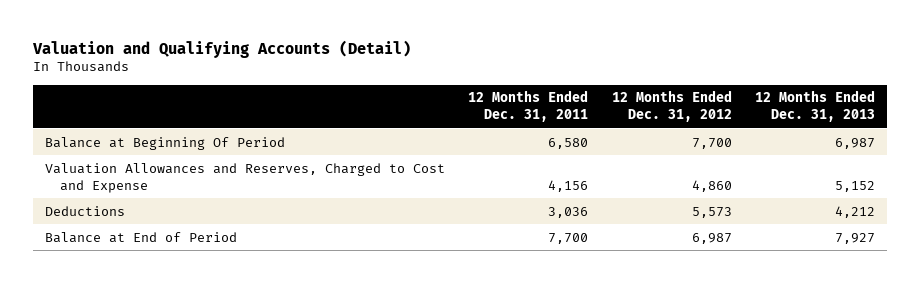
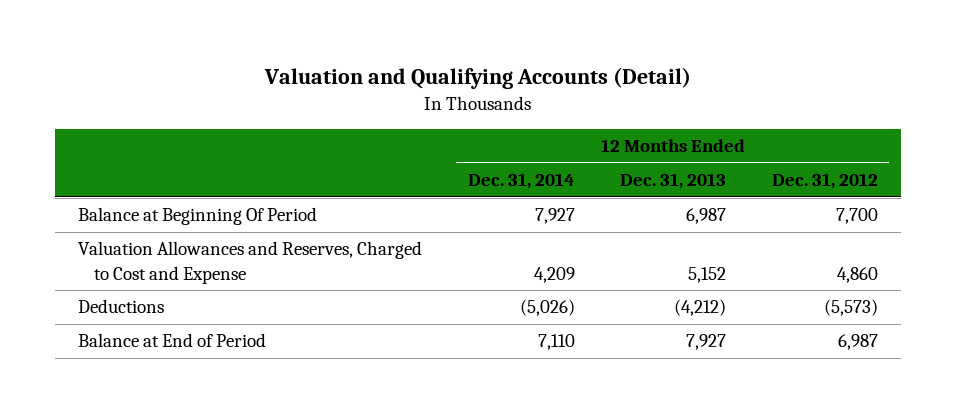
- | 12 Months Ended Dec. 31, 2011 | 12 Months Ended Dec. 31, 2012 | 12 Months Ended Dec. 31, 2013
+ | 12 Months Ended Dec. 31, 2014 | 12 Months Ended Dec. 31, 2013 | 12 Months Ended Dec. 31, 2012
- Deductions | 3,036 | 5,573 | 4,212
+ Deductions | (5,026) | (4,212) | (5,573)

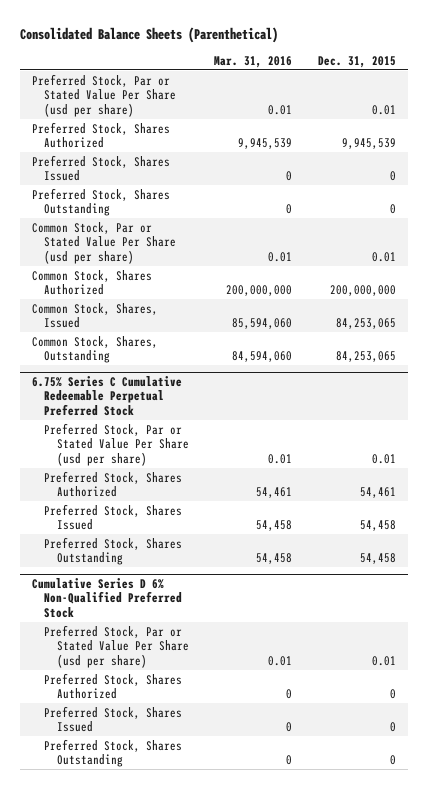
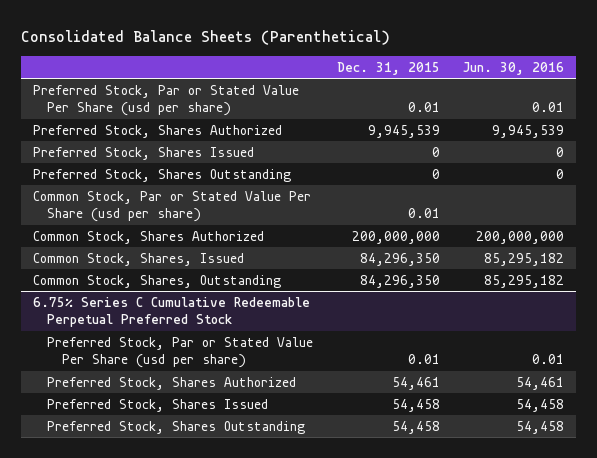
- | Mar. 31, 2016 | Dec. 31, 2015
+ | Dec. 31, 2015 | Jun. 30, 2016
- Common Stock, Shares, Issued | 85,594,060 | 84,253,065
- Common Stock, Shares, Outstanding | 84,594,060 | 84,253,065
+ Common Stock, Shares, Issued | 84,296,350 | 85,295,182
+ Common Stock, Shares, Outstanding | 84,296,350 | 85,295,182
- Cumulative Series D 6% Non-Qualified Preferred Stock
- Preferred Stock, Par or Stated Value Per Share (usd per share) | 0.01 | 0.01
- Preferred Stock, Shares Authorized | 0 | 0
- Preferred Stock, Shares Issued | 0 | 0
- Preferred Stock, Shares Outstanding | 0 | 0

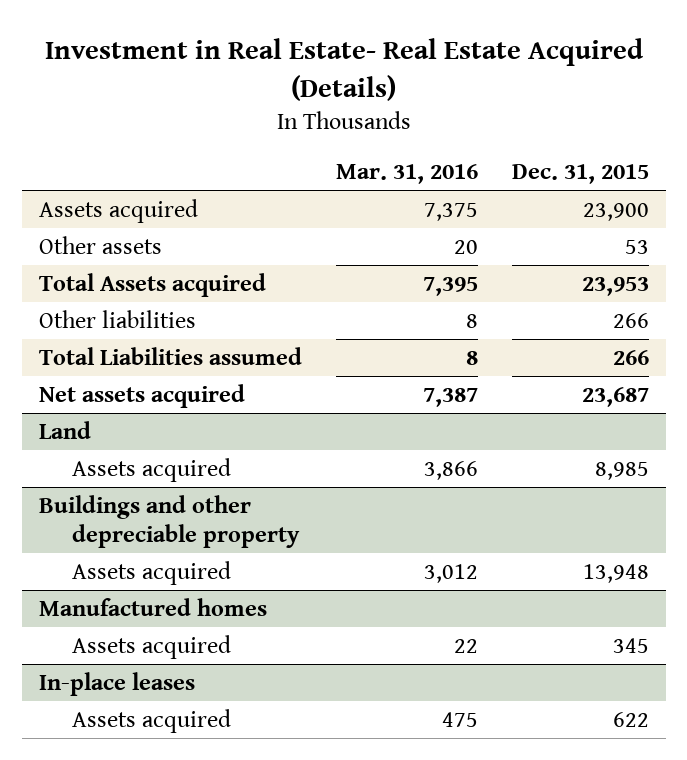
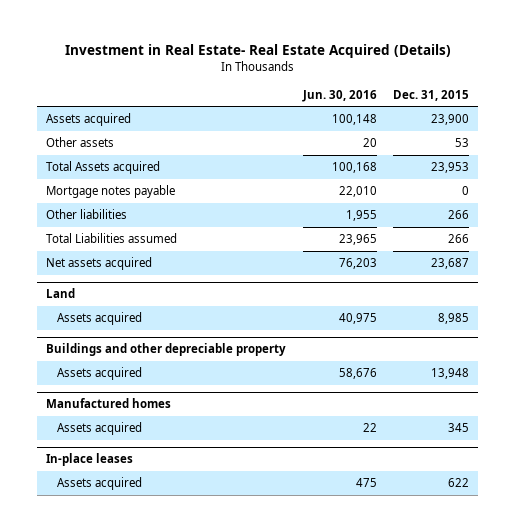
- | Mar. 31, 2016 | Dec. 31, 2015
+ | Jun. 30, 2016 | Dec. 31, 2015
+ Mortgage notes payable | 22,010 | 0

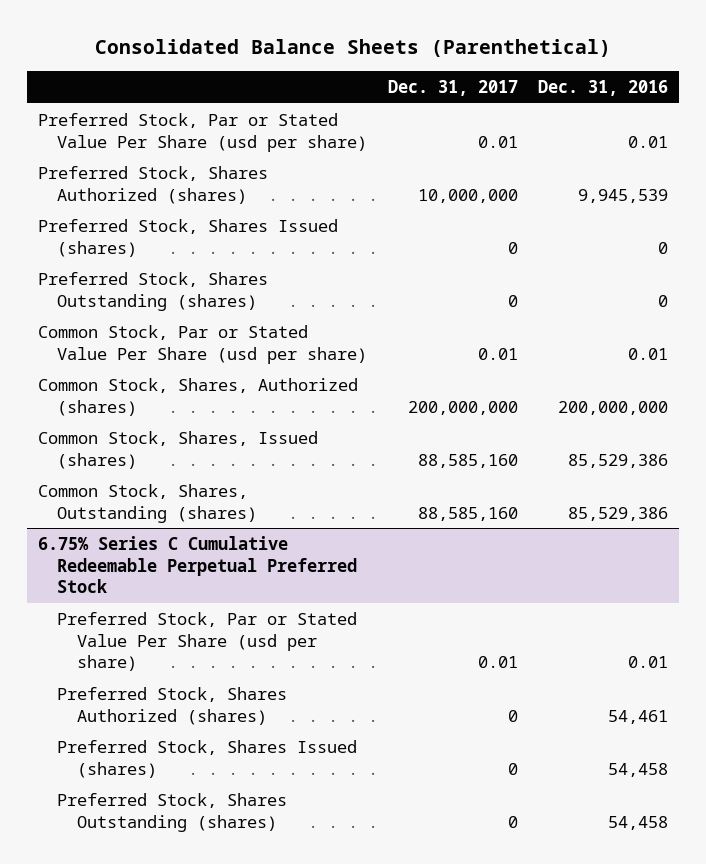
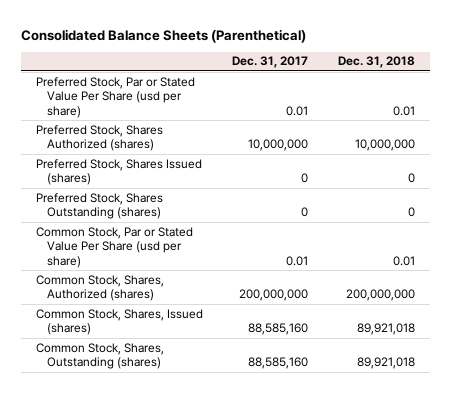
- | Dec. 31, 2017 | Dec. 31, 2016
+ | Dec. 31, 2017 | Dec. 31, 2018
- 6.75% Series C Cumulative Redeemable Perpetual Preferred Stock
- Preferred Stock, Par or Stated Value Per Share (usd per share) | 0.01 | 0.01
- Preferred Stock, Shares Authorized (shares) | 0 | 54,461
- Preferred Stock, Shares Issued (shares) | 0 | 54,458
- Preferred Stock, Shares Outstanding (shares) | 0 | 54,458

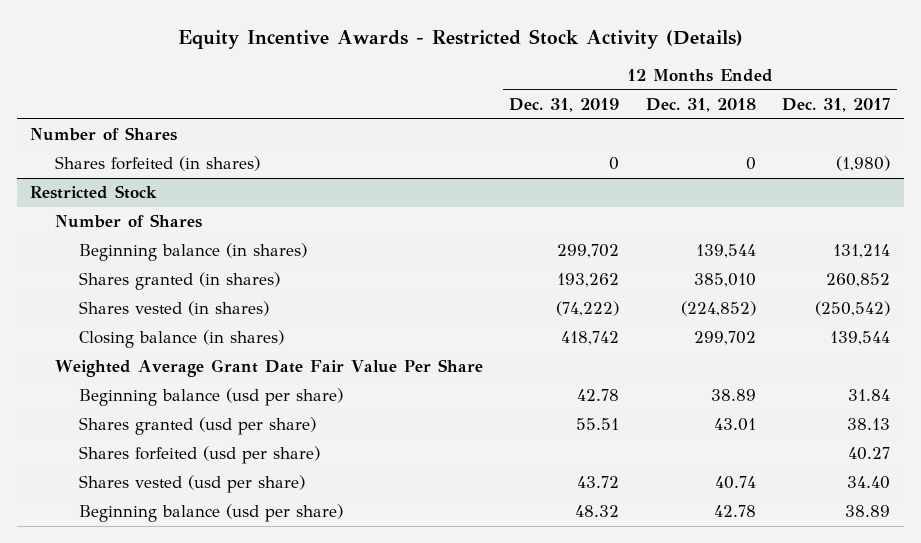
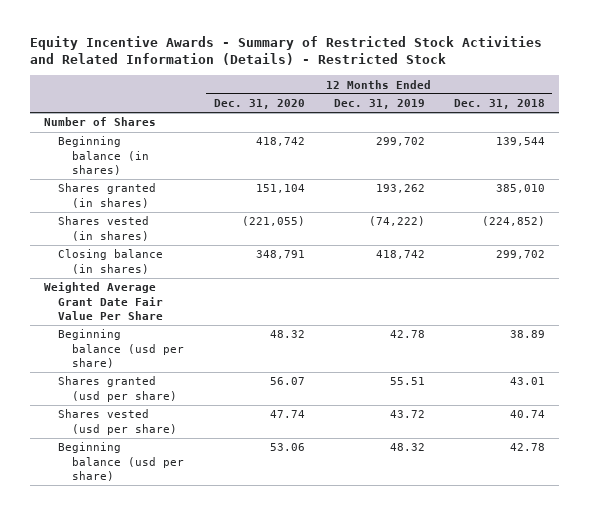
- Equity Incentive Awards - Restricted Stock Activity (Details)
+ Equity Incentive Awards - Summary of Restricted Stock Activities and Related Information (Details) - Restricted Stock
- | 12 Months Ended Dec. 31, 2019 | 12 Months Ended Dec. 31, 2018 | 12 Months Ended Dec. 31, 2017
+ | 12 Months Ended Dec. 31, 2020 | 12 Months Ended Dec. 31, 2019 | 12 Months Ended Dec. 31, 2018
- Shares forfeited (in shares) | 0 | 0 | (1,980)
- Restricted Stock
- Number of Shares
- Shares forfeited (usd per share) | | | 40.27

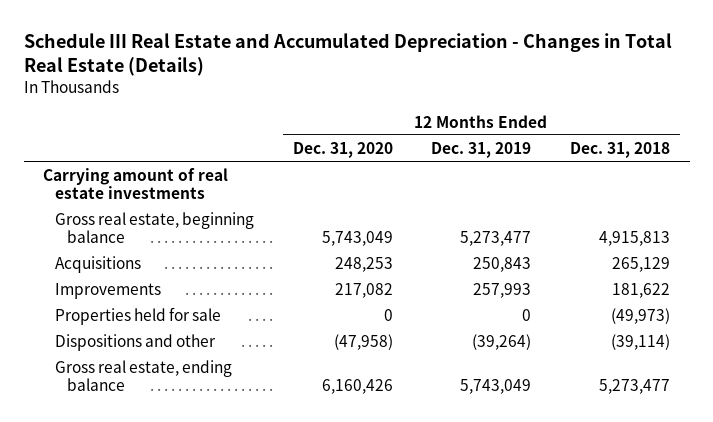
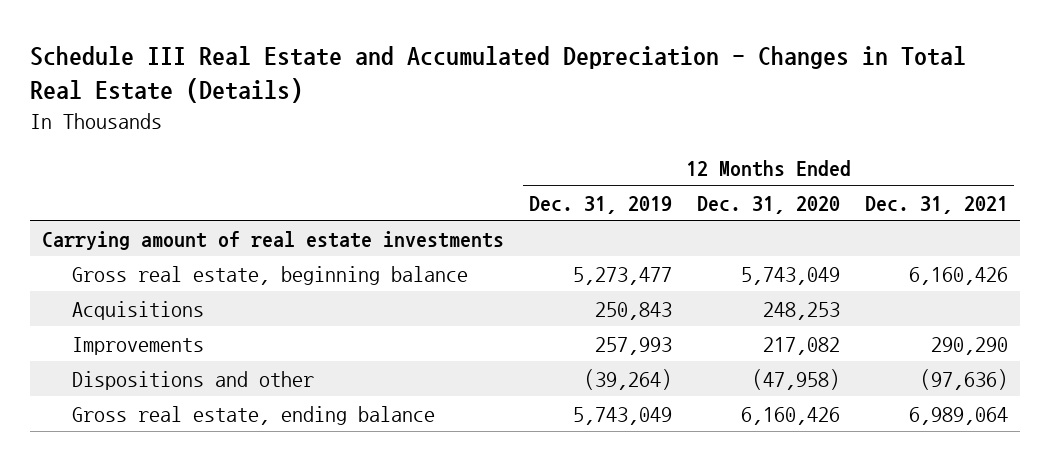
- | 12 Months Ended Dec. 31, 2020 | 12 Months Ended Dec. 31, 2019 | 12 Months Ended Dec. 31, 2018
+ | 12 Months Ended Dec. 31, 2019 | 12 Months Ended Dec. 31, 2020 | 12 Months Ended Dec. 31, 2021
- Properties held for sale | 0 | 0 | (49,973)

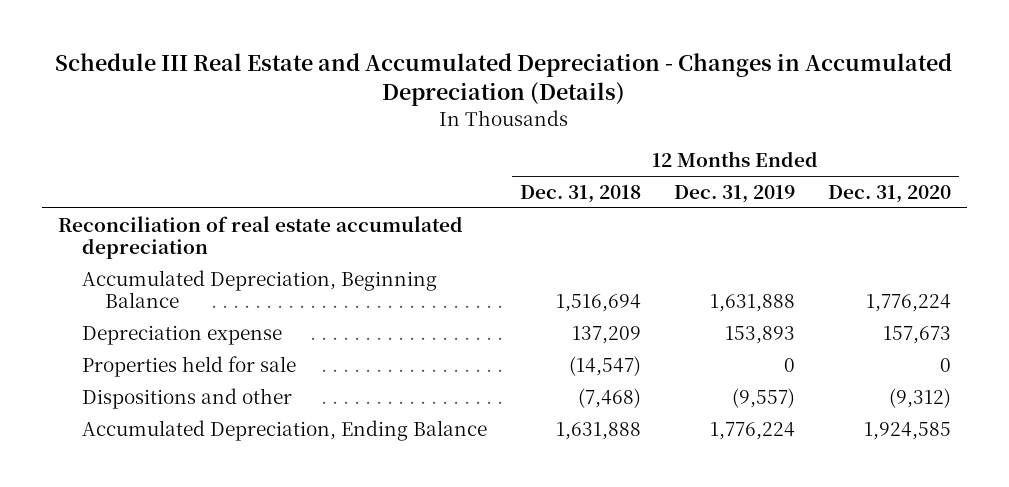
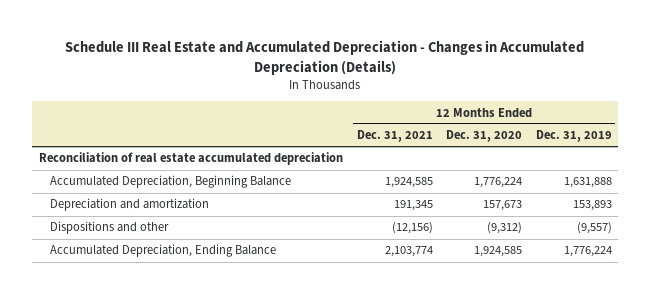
- | 12 Months Ended Dec. 31, 2018 | 12 Months Ended Dec. 31, 2019 | 12 Months Ended Dec. 31, 2020
+ | 12 Months Ended Dec. 31, 2021 | 12 Months Ended Dec. 31, 2020 | 12 Months Ended Dec. 31, 2019
- Depreciation expense | 137,209 | 153,893 | 157,673
- Properties held for sale | (14,547) | 0 | 0
+ Depreciation and amortization | 191,345 | 157,673 | 153,893

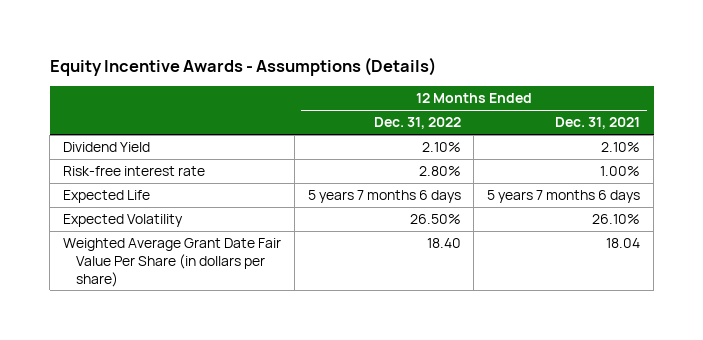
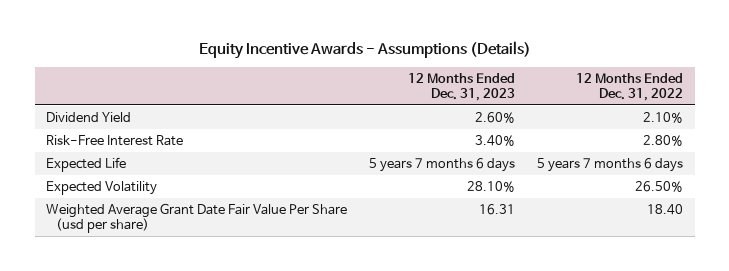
- | 12 Months Ended Dec. 31, 2022 | 12 Months Ended Dec. 31, 2021
+ | 12 Months Ended Dec. 31, 2023 | 12 Months Ended Dec. 31, 2022
- Risk-free interest rate | 2.80% | 1.00%
+ Risk-Free Interest Rate | 3.40% | 2.80%
- Weighted Average Grant Date Fair Value Per Share (in dollars per share) | 18.40 | 18.04
+ Weighted Average Grant Date Fair Value Per Share (usd per share) | 16.31 | 18.40

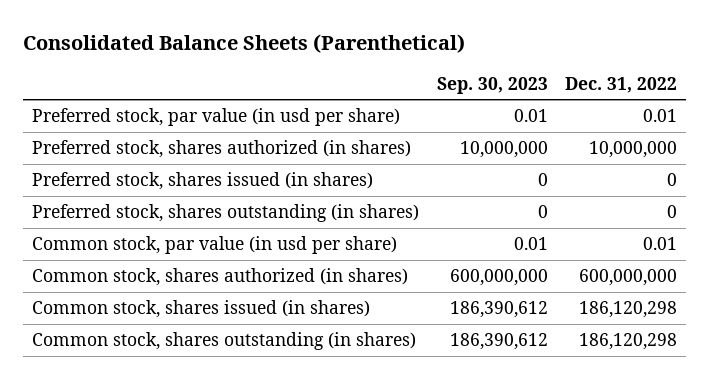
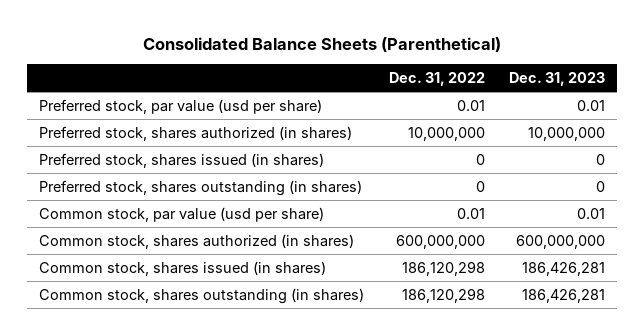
- | Sep. 30, 2023 | Dec. 31, 2022
+ | Dec. 31, 2022 | Dec. 31, 2023
- Preferred stock, par value (in usd per share) | 0.01 | 0.01
+ Preferred stock, par value (usd per share) | 0.01 | 0.01
- Common stock, par value (in usd per share) | 0.01 | 0.01
+ Common stock, par value (usd per share) | 0.01 | 0.01

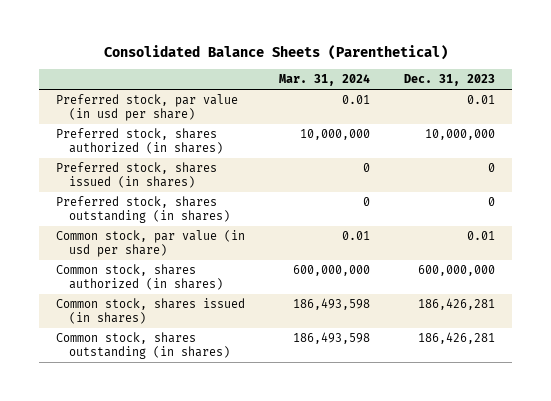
- | Dec. 31, 2022 | Dec. 31, 2023
+ | Mar. 31, 2024 | Dec. 31, 2023
- Preferred stock, par value (usd per share) | 0.01 | 0.01
+ Preferred stock, par value (in usd per share) | 0.01 | 0.01
- Common stock, par value (usd per share) | 0.01 | 0.01
+ Common stock, par value (in usd per share) | 0.01 | 0.01

